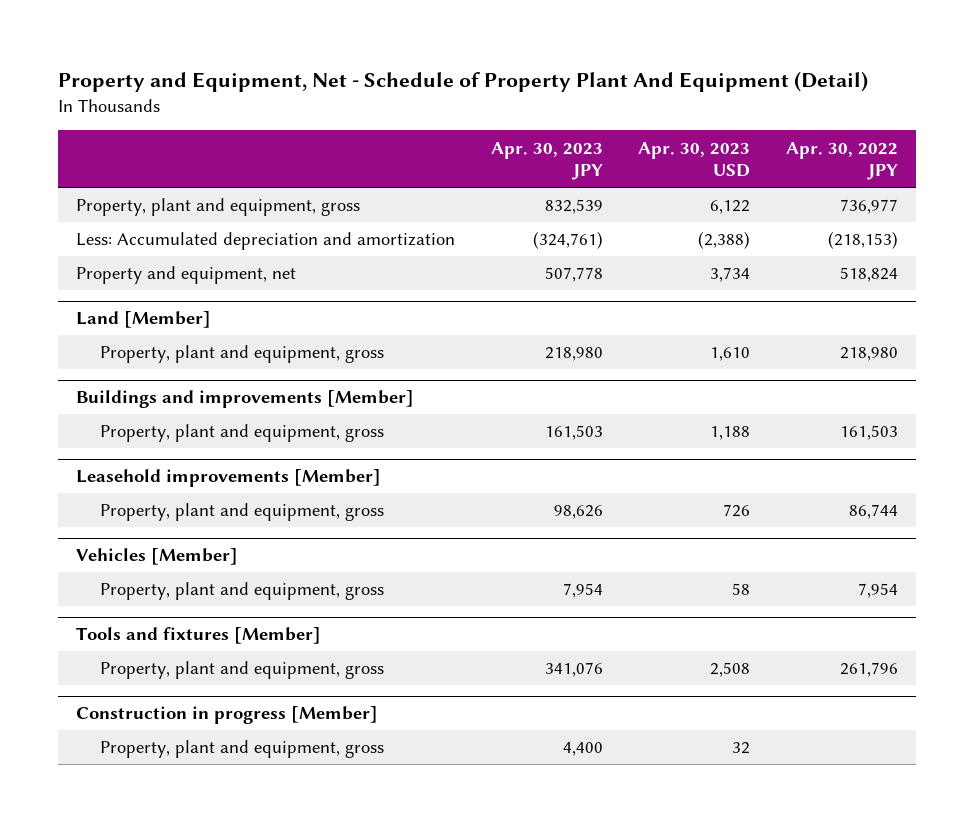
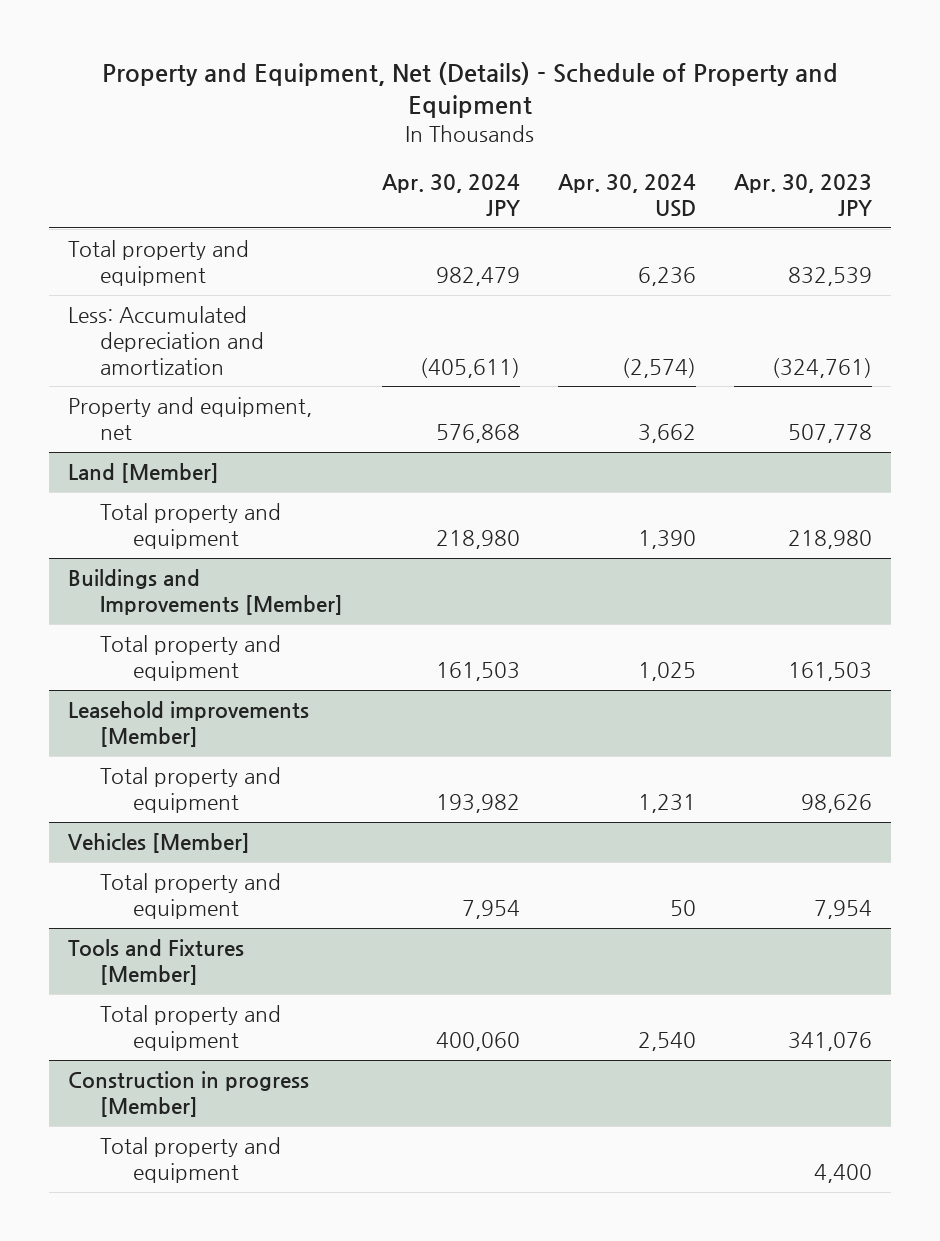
- Property and Equipment, Net - Schedule of Property Plant And Equipment (Detail)
+ Property and Equipment, Net (Details) - Schedule of Property and Equipment
- | Apr. 30, 2023 JPY | Apr. 30, 2023 USD | Apr. 30, 2022 JPY
+ | Apr. 30, 2024 JPY | Apr. 30, 2024 USD | Apr. 30, 2023 JPY
- Property, plant and equipment, gross | 832,539 | 6,122 | 736,977
+ Total property and equipment | 982,479 | 6,236 | 832,539
@ Land [Member]
- Property, plant and equipment, gross | 218,980 | 1,610 | 218,980
- Buildings and improvements [Member]
- Property, plant and equipment, gross | 161,503 | 1,188 | 161,503
@ Land [Member]
+ Total property and equipment | 218,980 | 1,390 | 218,980
+ Buildings and Improvements [Member]
+ Total property and equipment | 161,503 | 1,025 | 161,503
@ Leasehold improvements [Member]
- Property, plant and equipment, gross | 98,626 | 726 | 86,744
+ Total property and equipment | 193,982 | 1,231 | 98,626
@ Vehicles [Member]
- Property, plant and equipment, gross | 7,954 | 58 | 7,954
- Tools and fixtures [Member]
- Property, plant and equipment, gross | 341,076 | 2,508 | 261,796
@ Vehicles [Member]
+ Total property and equipment | 7,954 | 50 | 7,954
+ Tools and Fixtures [Member]
+ Total property and equipment | 400,060 | 2,540 | 341,076
@ Construction in progress [Member]
- Property, plant and equipment, gross | 4,400 | 32 |
+ Total property and equipment | | | 4,400

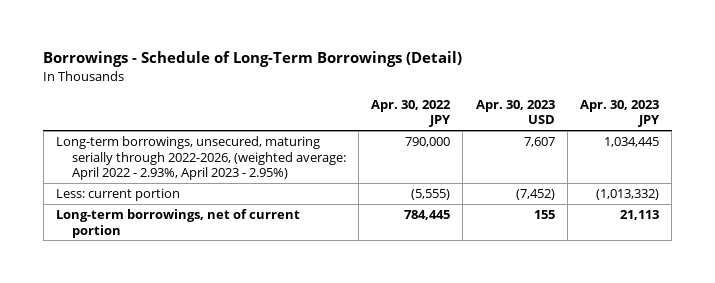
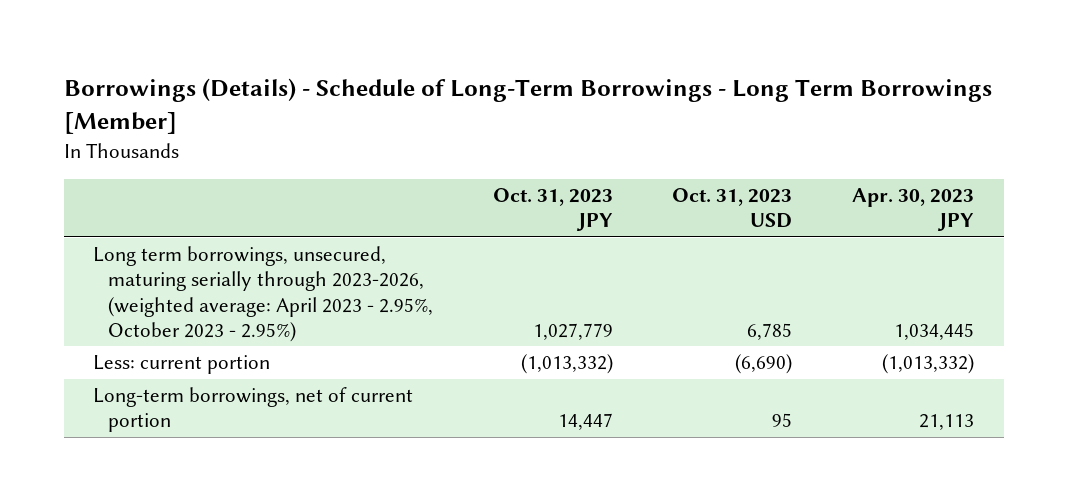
- Borrowings - Schedule of Long-Term Borrowings (Detail)
+ Borrowings (Details) - Schedule of Long-Term Borrowings - Long Term Borrowings [Member]
- | Apr. 30, 2022 JPY | Apr. 30, 2023 USD | Apr. 30, 2023 JPY
+ | Oct. 31, 2023 JPY | Oct. 31, 2023 USD | Apr. 30, 2023 JPY
- Long-term borrowings, unsecured, maturing serially through 2022-2026, (weighted average: April 2022 - 2.93%, April 2023 - 2.95%) | 790,000 | 7,607 | 1,034,445
+ Long term borrowings, unsecured, maturing serially through 2023-2026, (weighted average: April 2023 - 2.95%, October 2023 - 2.95%) | 1,027,779 | 6,785 | 1,034,445

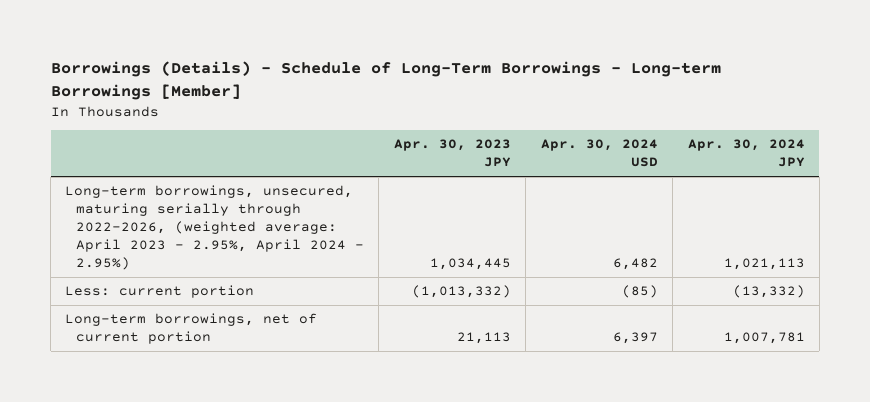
- Borrowings (Details) - Schedule of Long-Term Borrowings - Long Term Borrowings [Member]
+ Borrowings (Details) - Schedule of Long-Term Borrowings - Long-term Borrowings [Member]
- | Oct. 31, 2023 JPY | Oct. 31, 2023 USD | Apr. 30, 2023 JPY
+ | Apr. 30, 2023 JPY | Apr. 30, 2024 USD | Apr. 30, 2024 JPY
- Long term borrowings, unsecured, maturing serially through 2023-2026, (weighted average: April 2023 - 2.95%, October 2023 - 2.95%) | 1,027,779 | 6,785 | 1,034,445
+ Long-term borrowings, unsecured, maturing serially through 2022-2026, (weighted average: April 2023 - 2.95%, April 2024 - 2.95%) | 1,034,445 | 6,482 | 1,021,113

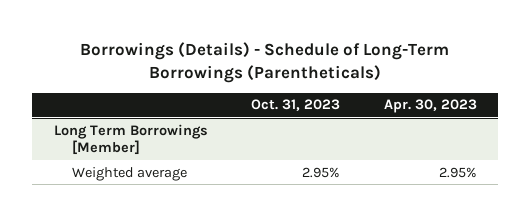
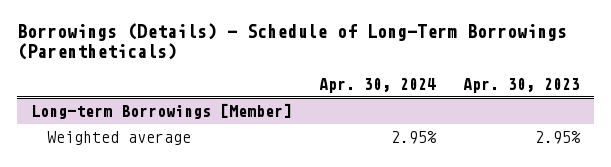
- | Oct. 31, 2023 | Apr. 30, 2023
+ | Apr. 30, 2024 | Apr. 30, 2023
- Long Term Borrowings [Member]
+ Long-term Borrowings [Member]

